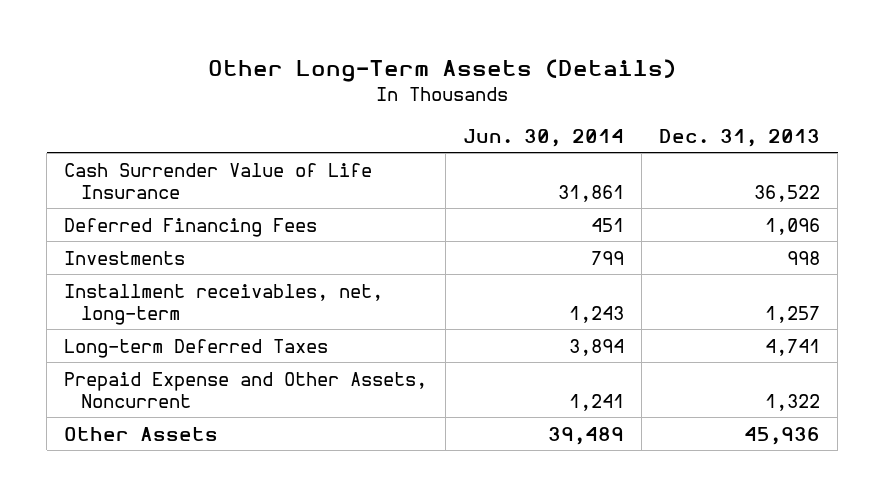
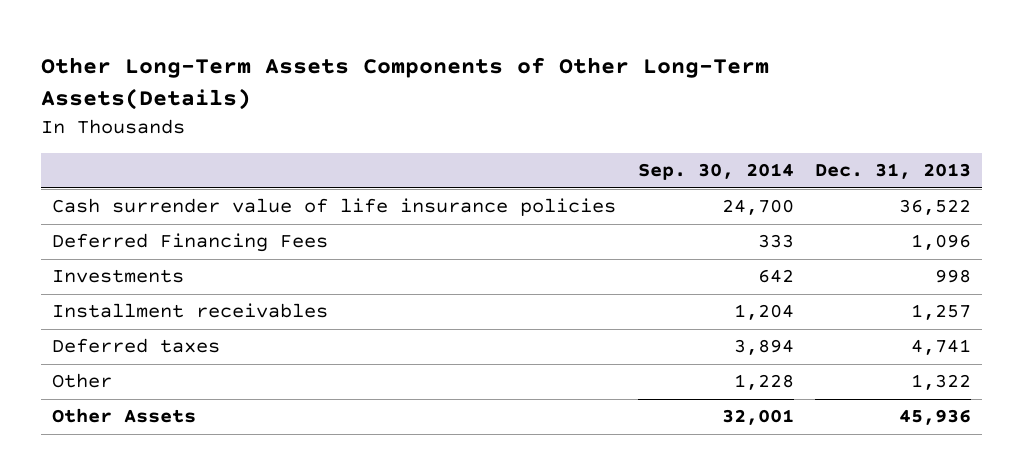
- Other Long-Term Assets (Details)
+ Other Long-Term Assets Components of Other Long-Term Assets(Details)
- | Jun. 30, 2014 | Dec. 31, 2013
+ | Sep. 30, 2014 | Dec. 31, 2013
- Cash Surrender Value of Life Insurance | 31,861 | 36,522
+ Cash surrender value of life insurance policies | 24,700 | 36,522
- Installment receivables, net, long-term | 1,243 | 1,257
- Long-term Deferred Taxes | 3,894 | 4,741
- Prepaid Expense and Other Assets, Noncurrent | 1,241 | 1,322
+ Installment receivables | 1,204 | 1,257
+ Deferred taxes | 3,894 | 4,741
+ Other | 1,228 | 1,322

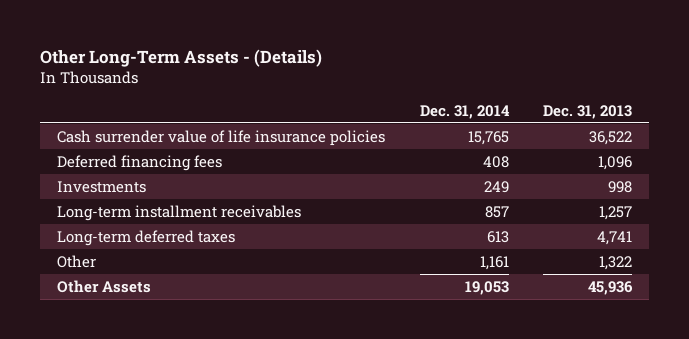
- Other Long-Term Assets Components of Other Long-Term Assets(Details)
+ Other Long-Term Assets - (Details)
- | Sep. 30, 2014 | Dec. 31, 2013
+ | Dec. 31, 2014 | Dec. 31, 2013
- Deferred Financing Fees | 333 | 1,096
+ Deferred financing fees | 408 | 1,096
- Installment receivables | 1,204 | 1,257
- Deferred taxes | 3,894 | 4,741
+ Long-term installment receivables | 857 | 1,257
+ Long-term deferred taxes | 613 | 4,741

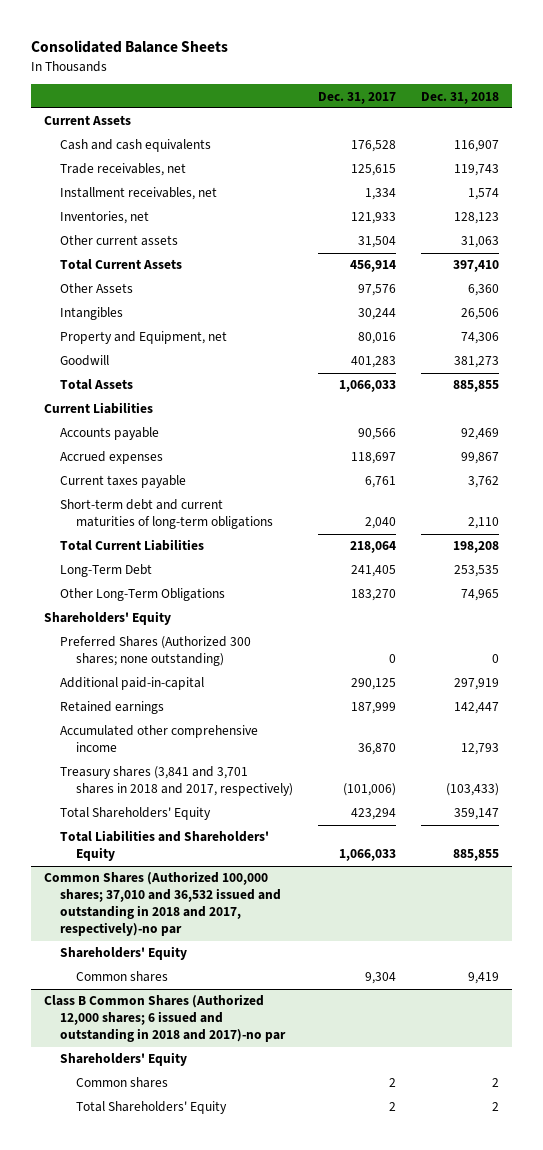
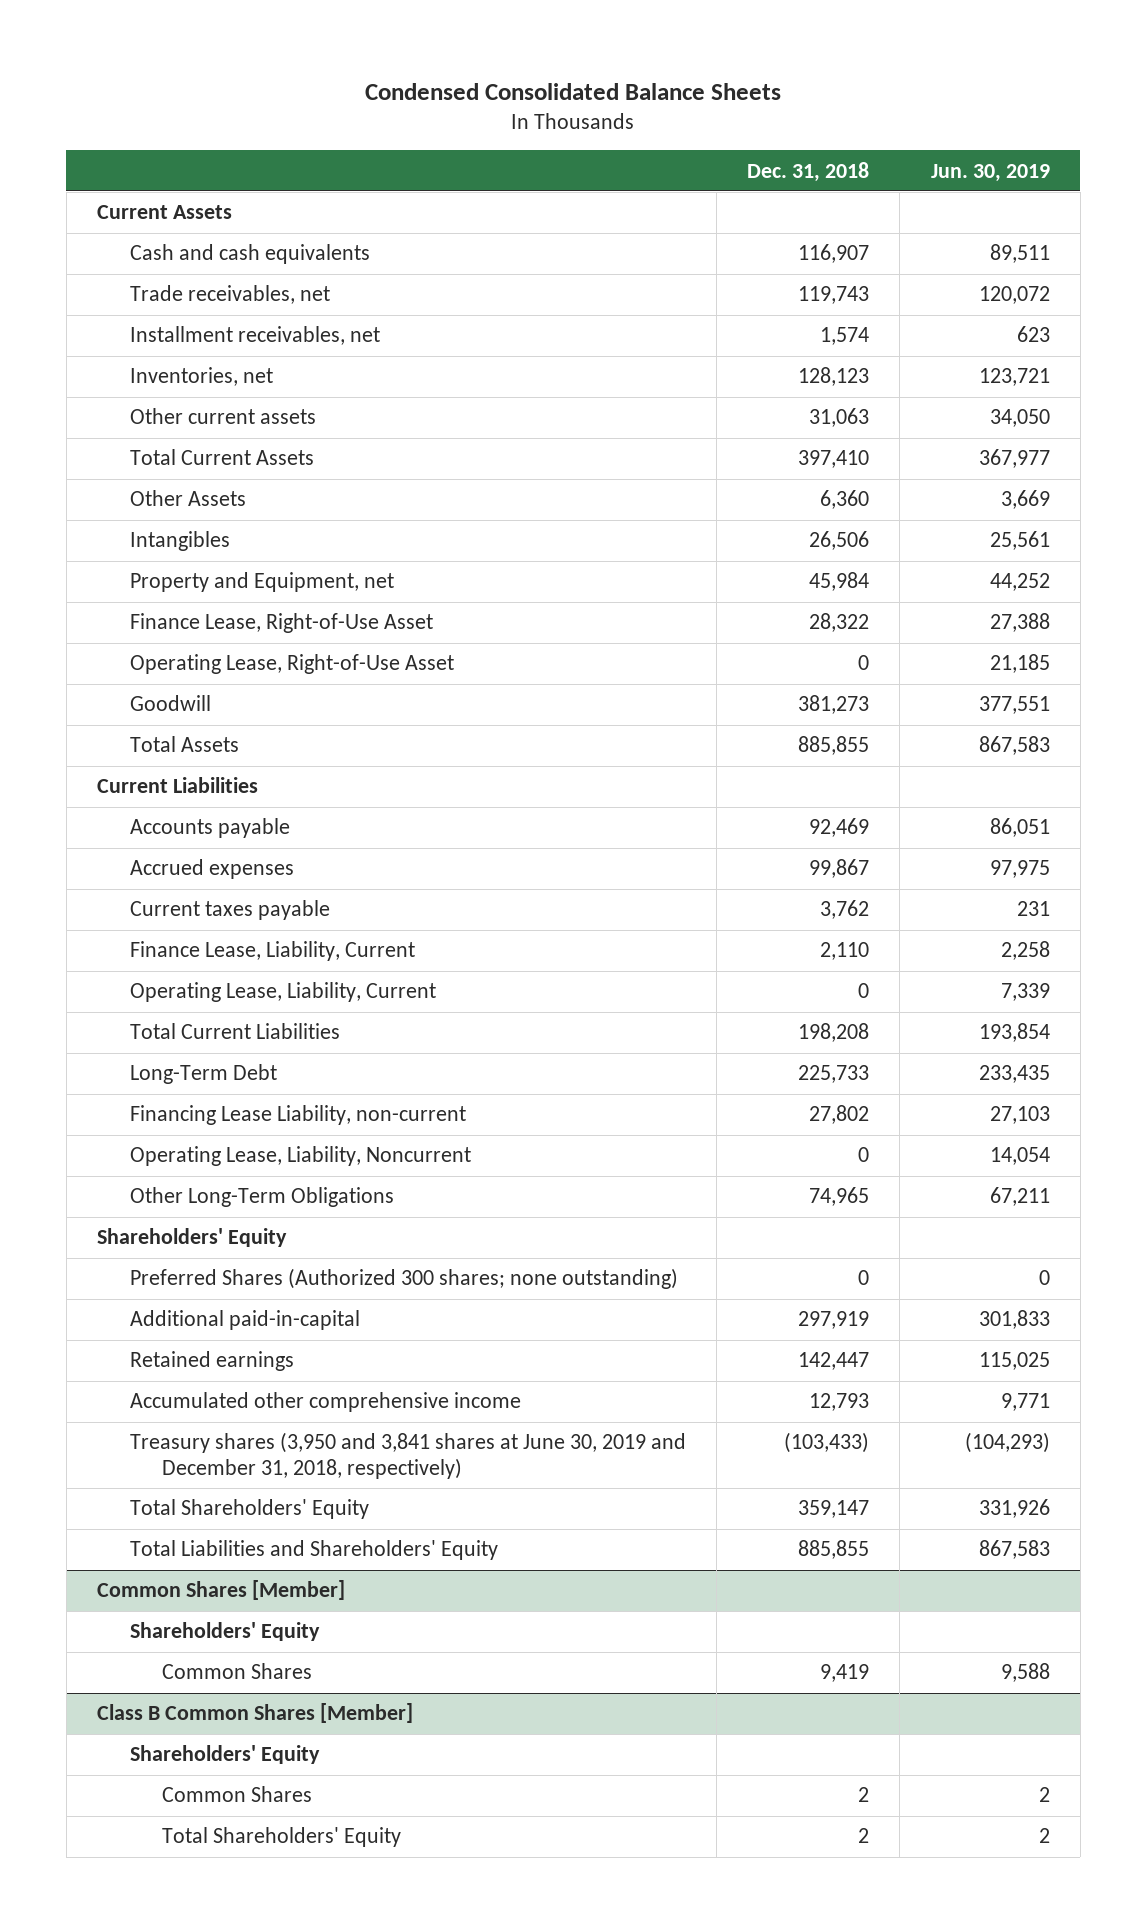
- Consolidated Balance Sheets
+ Condensed Consolidated Balance Sheets
- | Dec. 31, 2017 | Dec. 31, 2018
+ | Dec. 31, 2018 | Jun. 30, 2019
- Property and Equipment, net | 80,016 | 74,306
+ Property and Equipment, net | 45,984 | 44,252
+ Finance Lease, Right-of-Use Asset | 28,322 | 27,388
+ Operating Lease, Right-of-Use Asset | 0 | 21,185
- Short-term debt and current maturities of long-term obligations | 2,040 | 2,110
+ Finance Lease, Liability, Current | 2,110 | 2,258
+ Operating Lease, Liability, Current | 0 | 7,339
- Long-Term Debt | 241,405 | 253,535
+ Long-Term Debt | 225,733 | 233,435
+ Financing Lease Liability, non-current | 27,802 | 27,103
+ Operating Lease, Liability, Noncurrent | 0 | 14,054
- Treasury shares (3,841 and 3,701 shares in 2018 and 2017, respectively) | (101,006) | (103,433)
+ Treasury shares (3,950 and 3,841 shares at June 30, 2019 and December 31, 2018, respectively) | (103,433) | (104,293)
- Common Shares (Authorized 100,000 shares; 37,010 and 36,532 issued and outstanding in 2018 and 2017, respectively)-no par
+ Common Shares [Member]
- Common shares | 9,304 | 9,419
- Class B Common Shares (Authorized 12,000 shares; 6 issued and outstanding in 2018 and 2017)-no par
+ Common Shares | 9,419 | 9,588
+ Class B Common Shares [Member]
- Common shares | 2 | 2
+ Common Shares | 2 | 2

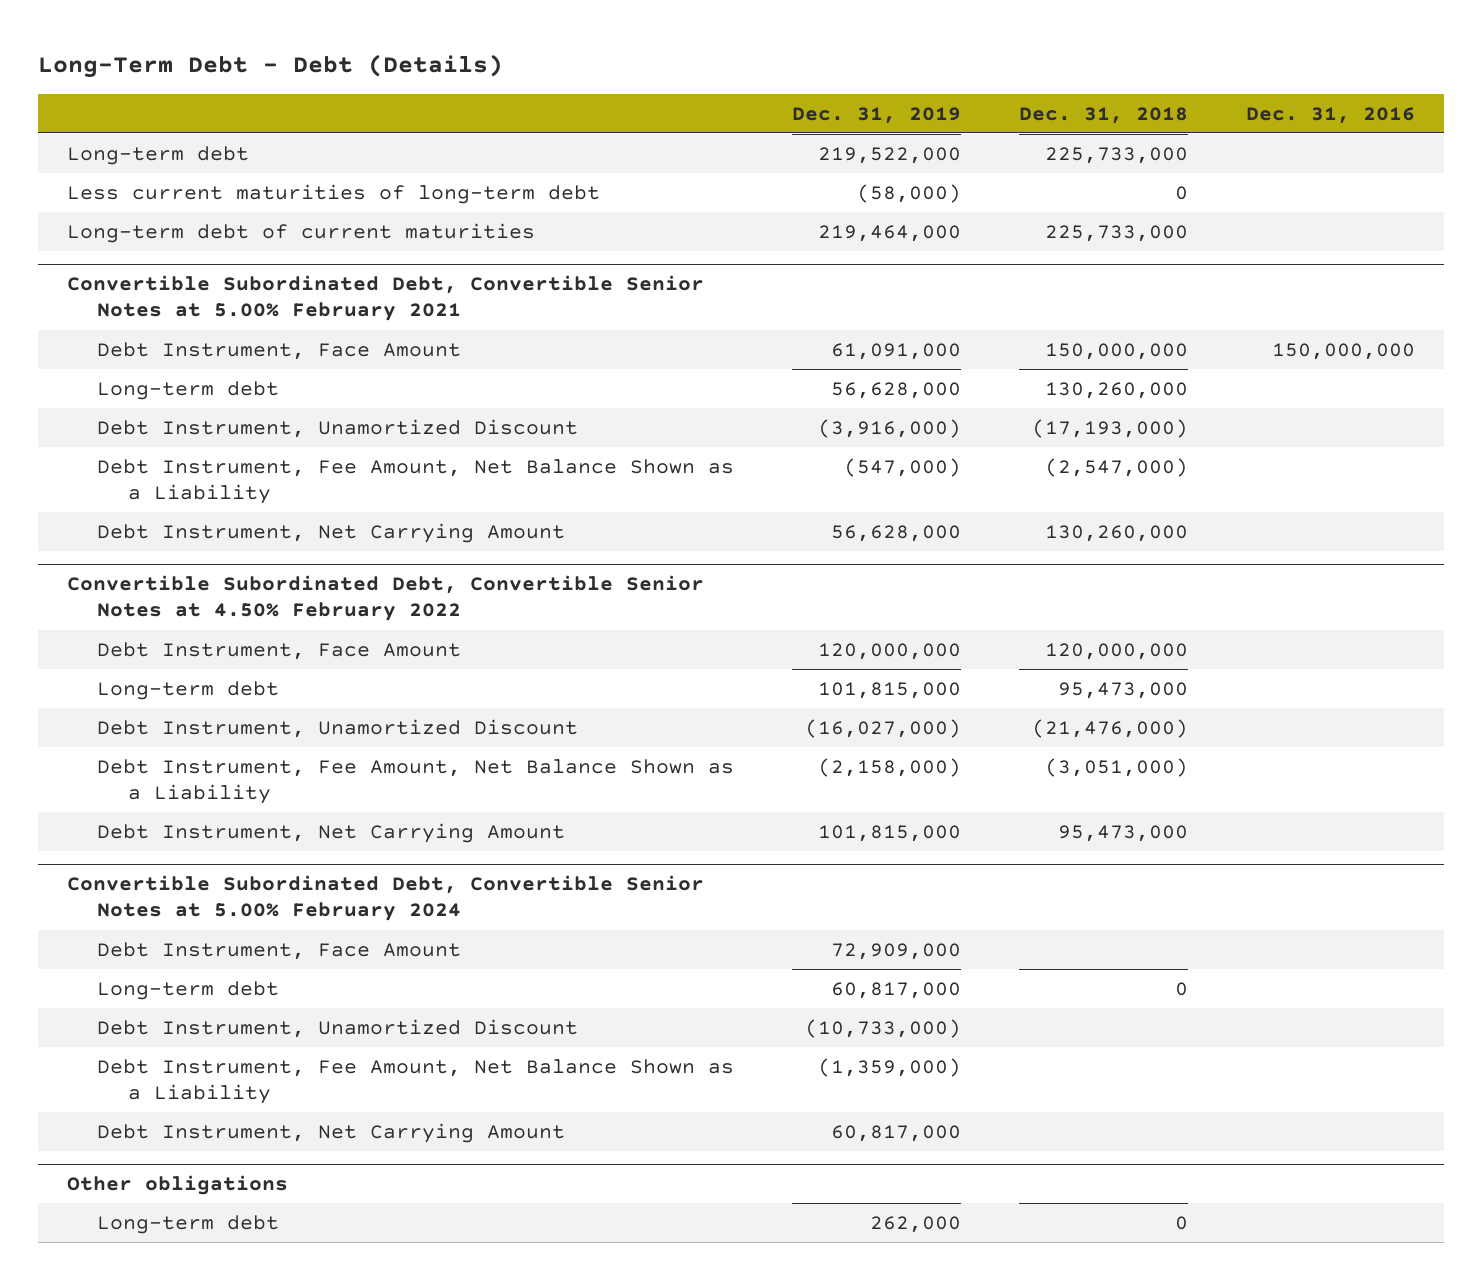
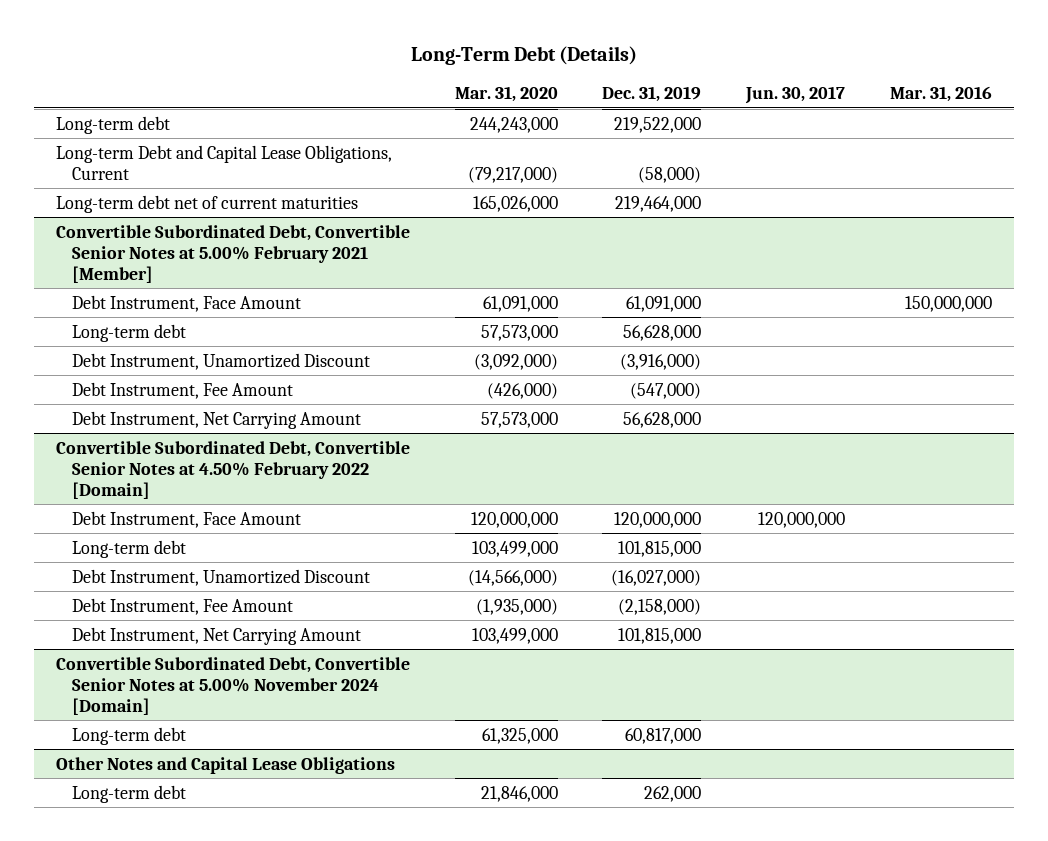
- Long-Term Debt - Debt (Details)
+ Long-Term Debt (Details)
- | Dec. 31, 2019 | Dec. 31, 2018 | Dec. 31, 2016
+ | Mar. 31, 2020 | Dec. 31, 2019 | Jun. 30, 2017 | Mar. 31, 2016
- Less current maturities of long-term debt | (58,000) | 0 |
- Long-term debt of current maturities | 219,464,000 | 225,733,000 |
- Convertible Subordinated Debt, Convertible Senior Notes at 5.00% February 2021
+ Long-term Debt and Capital Lease Obligations, Current | (79,217,000) | (58,000) | |
+ Long-term debt net of current maturities | 165,026,000 | 219,464,000 | |
+ Convertible Subordinated Debt, Convertible Senior Notes at 5.00% February 2021 [Member]
- Debt Instrument, Fee Amount, Net Balance Shown as a Liability | (547,000) | (2,547,000) |
+ Debt Instrument, Fee Amount | (426,000) | (547,000) | |
- Convertible Subordinated Debt, Convertible Senior Notes at 4.50% February 2022
+ Convertible Subordinated Debt, Convertible Senior Notes at 4.50% February 2022 [Domain]
- Debt Instrument, Fee Amount, Net Balance Shown as a Liability | (2,158,000) | (3,051,000) |
+ Debt Instrument, Fee Amount | (1,935,000) | (2,158,000) | |
- Convertible Subordinated Debt, Convertible Senior Notes at 5.00% February 2024
- Debt Instrument, Face Amount | 72,909,000 | |
+ Convertible Subordinated Debt, Convertible Senior Notes at 5.00% November 2024 [Domain]
- Debt Instrument, Unamortized Discount | (10,733,000) | |
- Debt Instrument, Fee Amount, Net Balance Shown as a Liability | (1,359,000) | |
- Debt Instrument, Net Carrying Amount | 60,817,000 | |
- Other obligations
+ Other Notes and Capital Lease Obligations

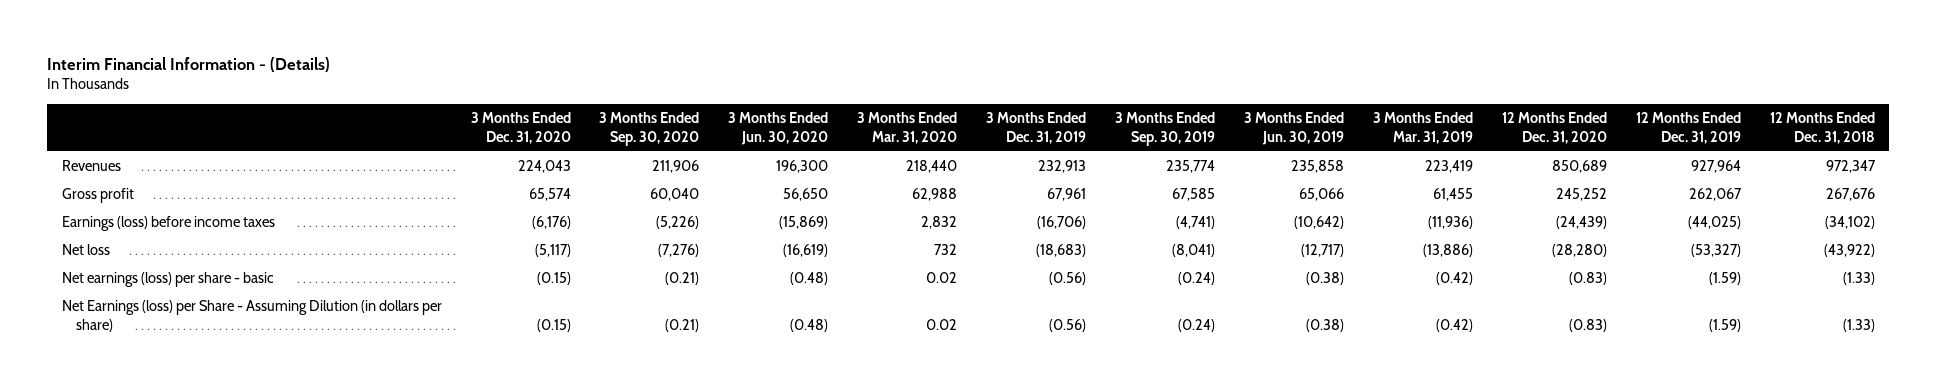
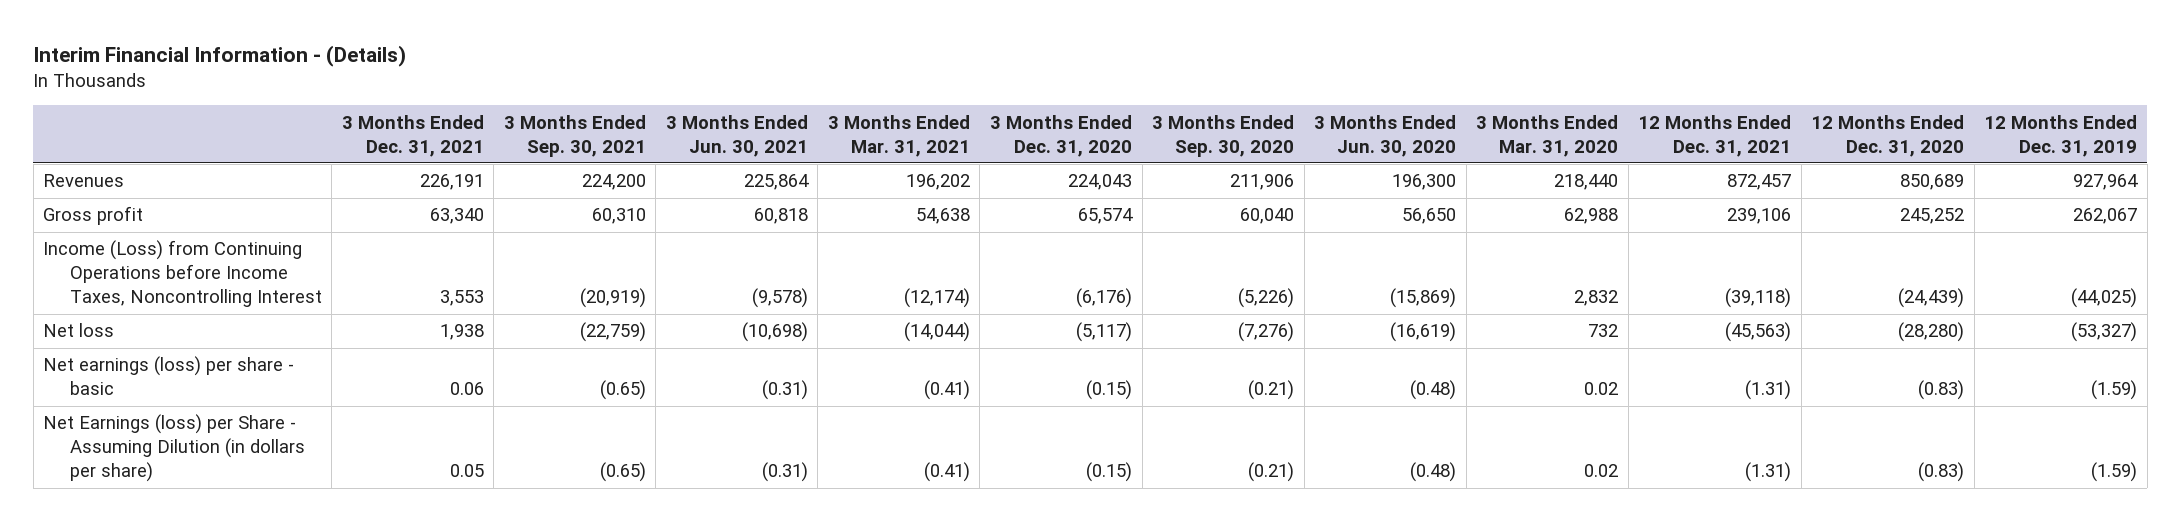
- | 3 Months Ended Dec. 31, 2020 | 3 Months Ended Sep. 30, 2020 | 3 Months Ended Jun. 30, 2020 | 3 Months Ended Mar. 31, 2020 | 3 Months Ended Dec. 31, 2019 | 3 Months Ended Sep. 30, 2019 | 3 Months Ended Jun. 30, 2019 | 3 Months Ended Mar. 31, 2019 | 12 Months Ended Dec. 31, 2020 | 12 Months Ended Dec. 31, 2019 | 12 Months Ended Dec. 31, 2018
+ | 3 Months Ended Dec. 31, 2021 | 3 Months Ended Sep. 30, 2021 | 3 Months Ended Jun. 30, 2021 | 3 Months Ended Mar. 31, 2021 | 3 Months Ended Dec. 31, 2020 | 3 Months Ended Sep. 30, 2020 | 3 Months Ended Jun. 30, 2020 | 3 Months Ended Mar. 31, 2020 | 12 Months Ended Dec. 31, 2021 | 12 Months Ended Dec. 31, 2020 | 12 Months Ended Dec. 31, 2019
- Earnings (loss) before income taxes | (6,176) | (5,226) | (15,869) | 2,832 | (16,706) | (4,741) | (10,642) | (11,936) | (24,439) | (44,025) | (34,102)
+ Income (Loss) from Continuing Operations before Income Taxes, Noncontrolling Interest | 3,553 | (20,919) | (9,578) | (12,174) | (6,176) | (5,226) | (15,869) | 2,832 | (39,118) | (24,439) | (44,025)

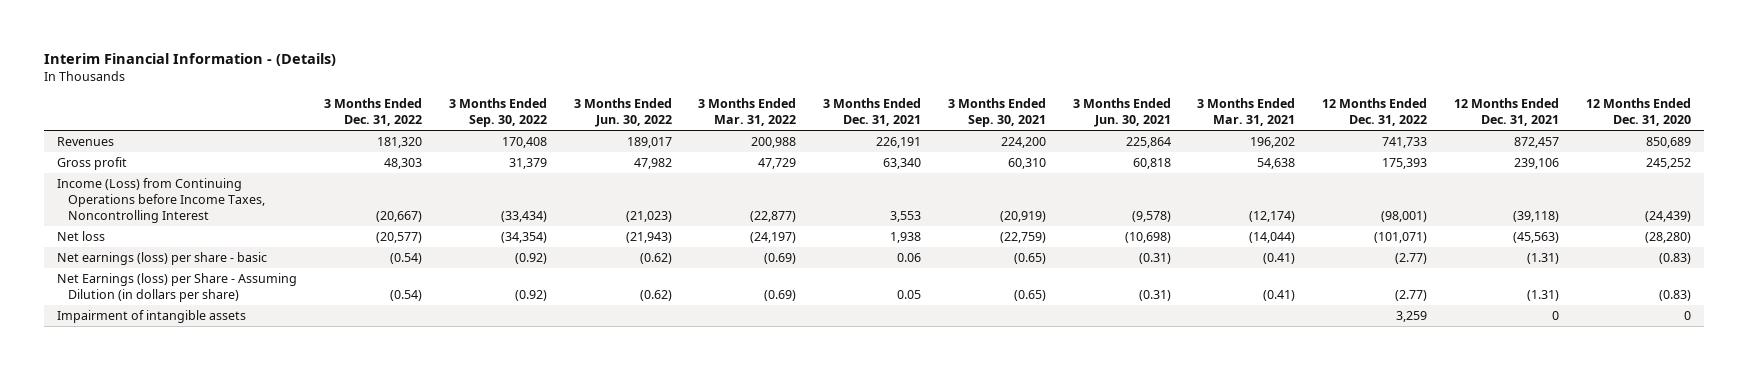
- | 3 Months Ended Dec. 31, 2021 | 3 Months Ended Sep. 30, 2021 | 3 Months Ended Jun. 30, 2021 | 3 Months Ended Mar. 31, 2021 | 3 Months Ended Dec. 31, 2020 | 3 Months Ended Sep. 30, 2020 | 3 Months Ended Jun. 30, 2020 | 3 Months Ended Mar. 31, 2020 | 12 Months Ended Dec. 31, 2021 | 12 Months Ended Dec. 31, 2020 | 12 Months Ended Dec. 31, 2019
+ | 3 Months Ended Dec. 31, 2022 | 3 Months Ended Sep. 30, 2022 | 3 Months Ended Jun. 30, 2022 | 3 Months Ended Mar. 31, 2022 | 3 Months Ended Dec. 31, 2021 | 3 Months Ended Sep. 30, 2021 | 3 Months Ended Jun. 30, 2021 | 3 Months Ended Mar. 31, 2021 | 12 Months Ended Dec. 31, 2022 | 12 Months Ended Dec. 31, 2021 | 12 Months Ended Dec. 31, 2020
+ Impairment of intangible assets | | | | | | | | | 3,259 | 0 | 0

